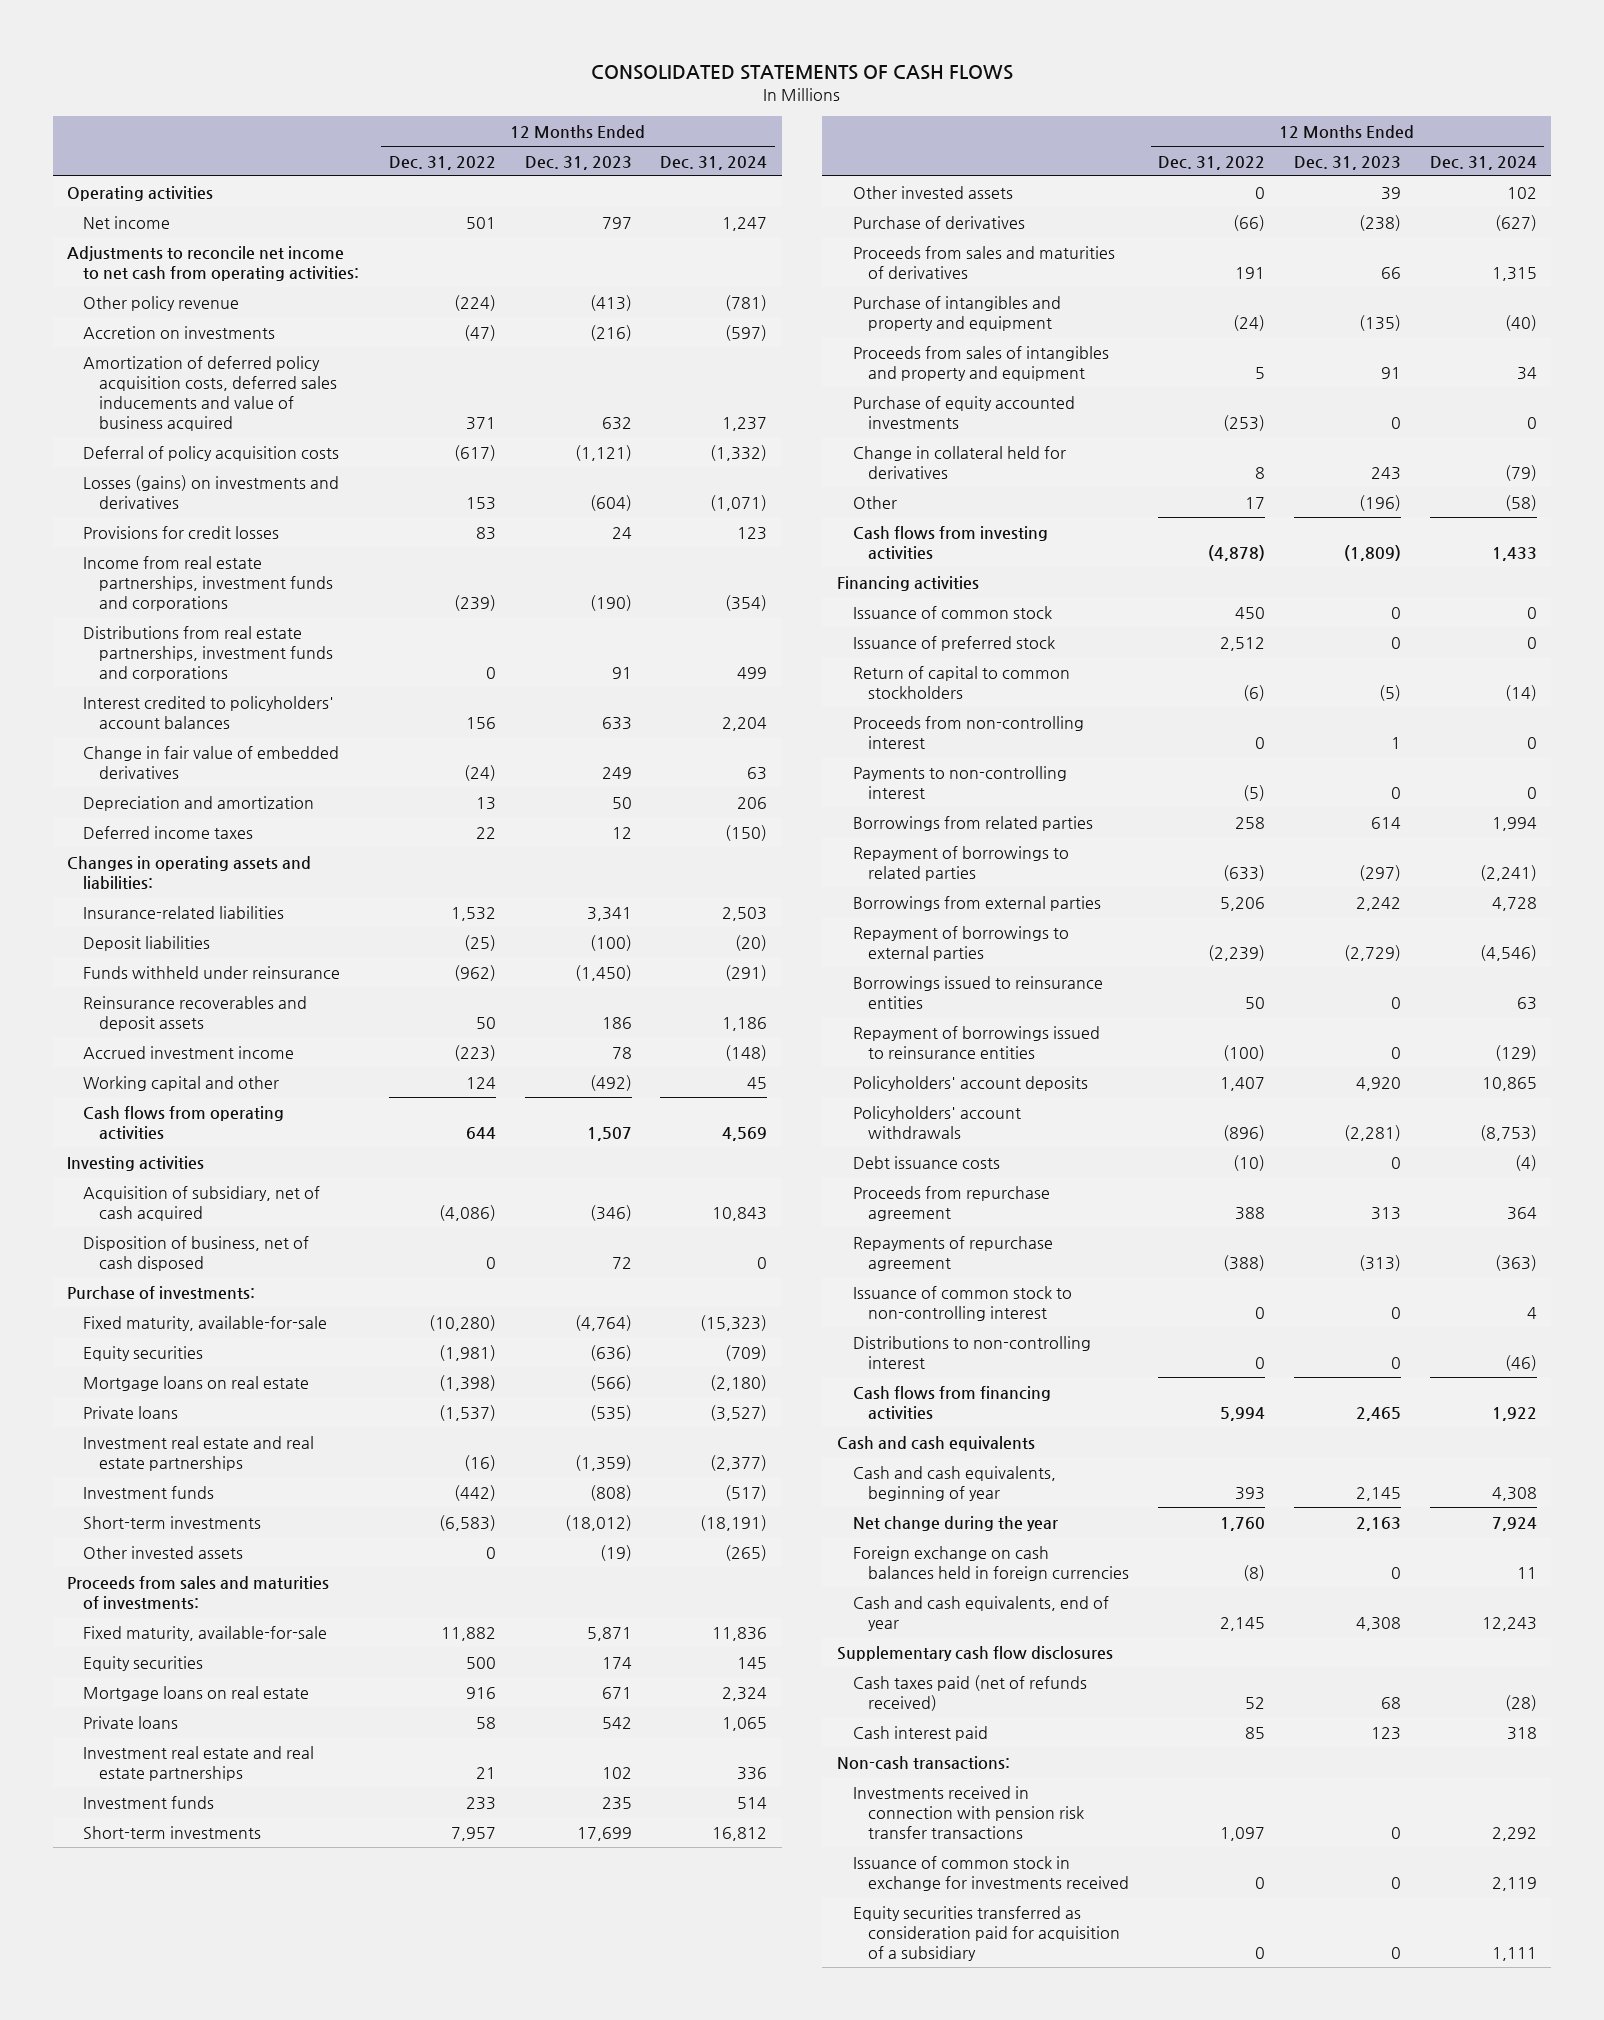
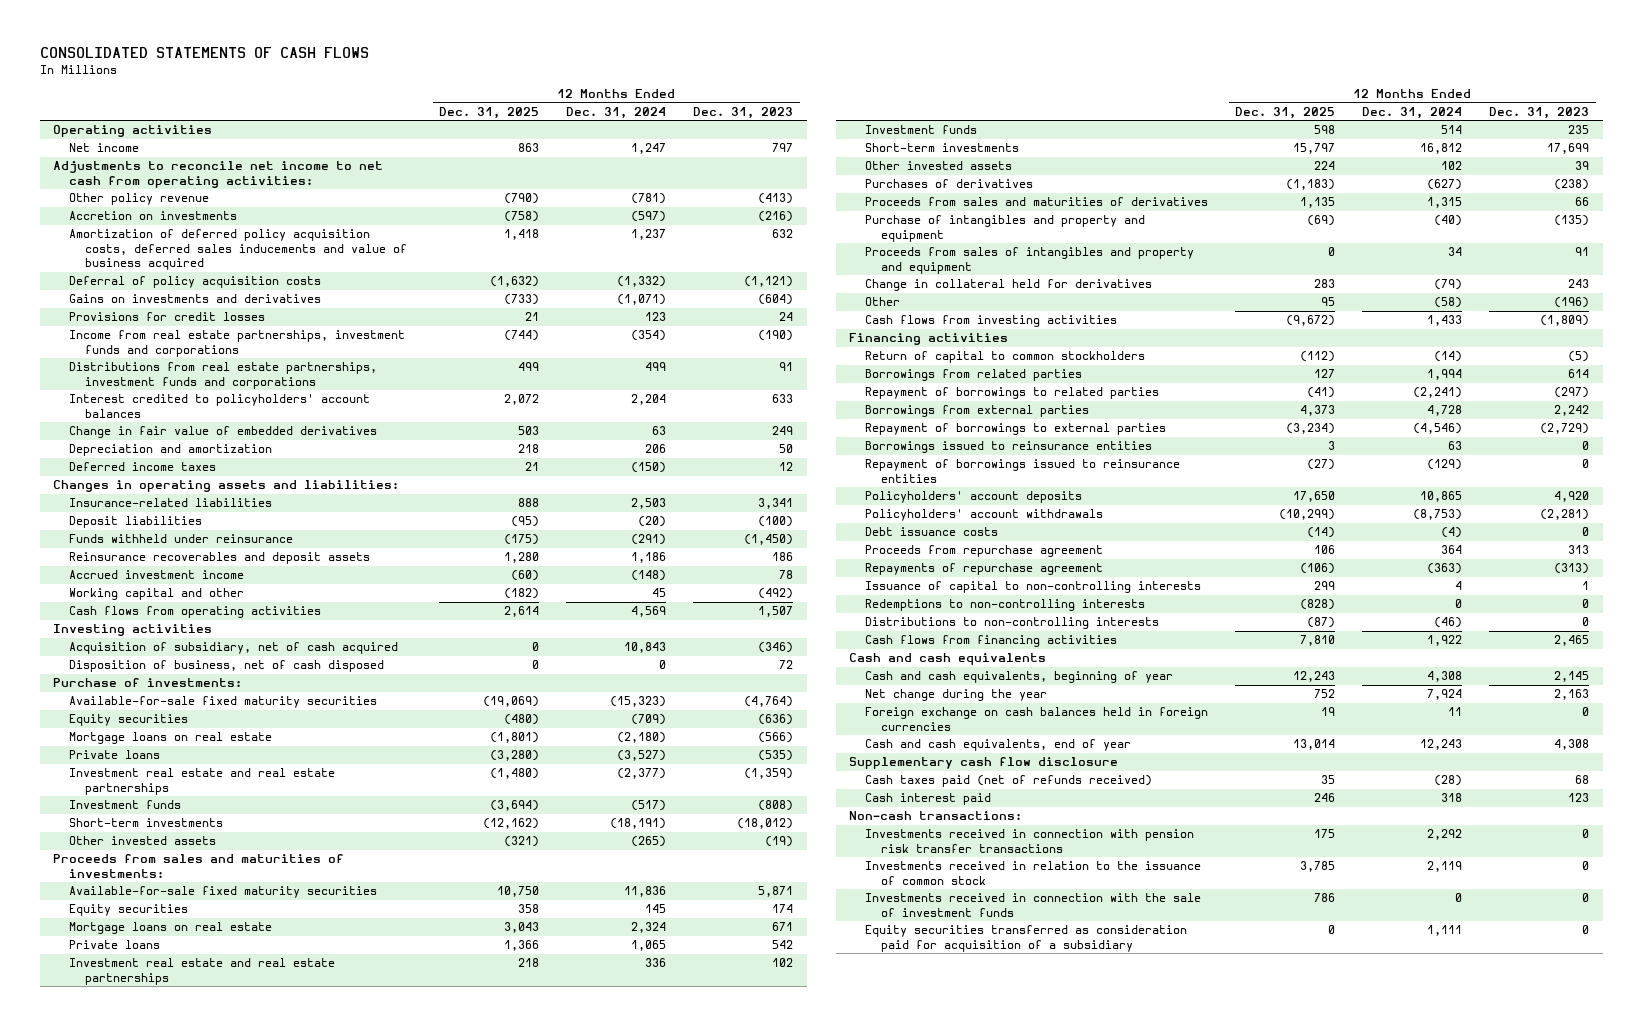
- | 12 Months Ended Dec. 31, 2022 | 12 Months Ended Dec. 31, 2023 | 12 Months Ended Dec. 31, 2024
+ | 12 Months Ended Dec. 31, 2025 | 12 Months Ended Dec. 31, 2024 | 12 Months Ended Dec. 31, 2023
- Losses (gains) on investments and derivatives | 153 | (604) | (1,071)
+ Gains on investments and derivatives | (733) | (1,071) | (604)
- Fixed maturity, available-for-sale | (10,280) | (4,764) | (15,323)
+ Available-for-sale fixed maturity securities | (19,069) | (15,323) | (4,764)
- Fixed maturity, available-for-sale | 11,882 | 5,871 | 11,836
+ Available-for-sale fixed maturity securities | 10,750 | 11,836 | 5,871
- Purchase of derivatives | (66) | (238) | (627)
+ Purchases of derivatives | (1,183) | (627) | (238)
- Purchase of equity accounted investments | (253) | 0 | 0
- Issuance of common stock | 450 | 0 | 0
- Issuance of preferred stock | 2,512 | 0 | 0
- Proceeds from non-controlling interest | 0 | 1 | 0
- Payments to non-controlling interest | (5) | 0 | 0
- Issuance of common stock to non-controlling interest | 0 | 0 | 4
- Distributions to non-controlling interest | 0 | 0 | (46)
+ Issuance of capital to non-controlling interests | 299 | 4 | 1
+ Redemptions to non-controlling interests | (828) | 0 | 0
+ Distributions to non-controlling interests | (87) | (46) | 0
- Supplementary cash flow disclosures
+ Supplementary cash flow disclosure
- Issuance of common stock in exchange for investments received | 0 | 0 | 2,119
+ Investments received in relation to the issuance of common stock | 3,785 | 2,119 | 0
+ Investments received in connection with the sale of investment funds | 786 | 0 | 0

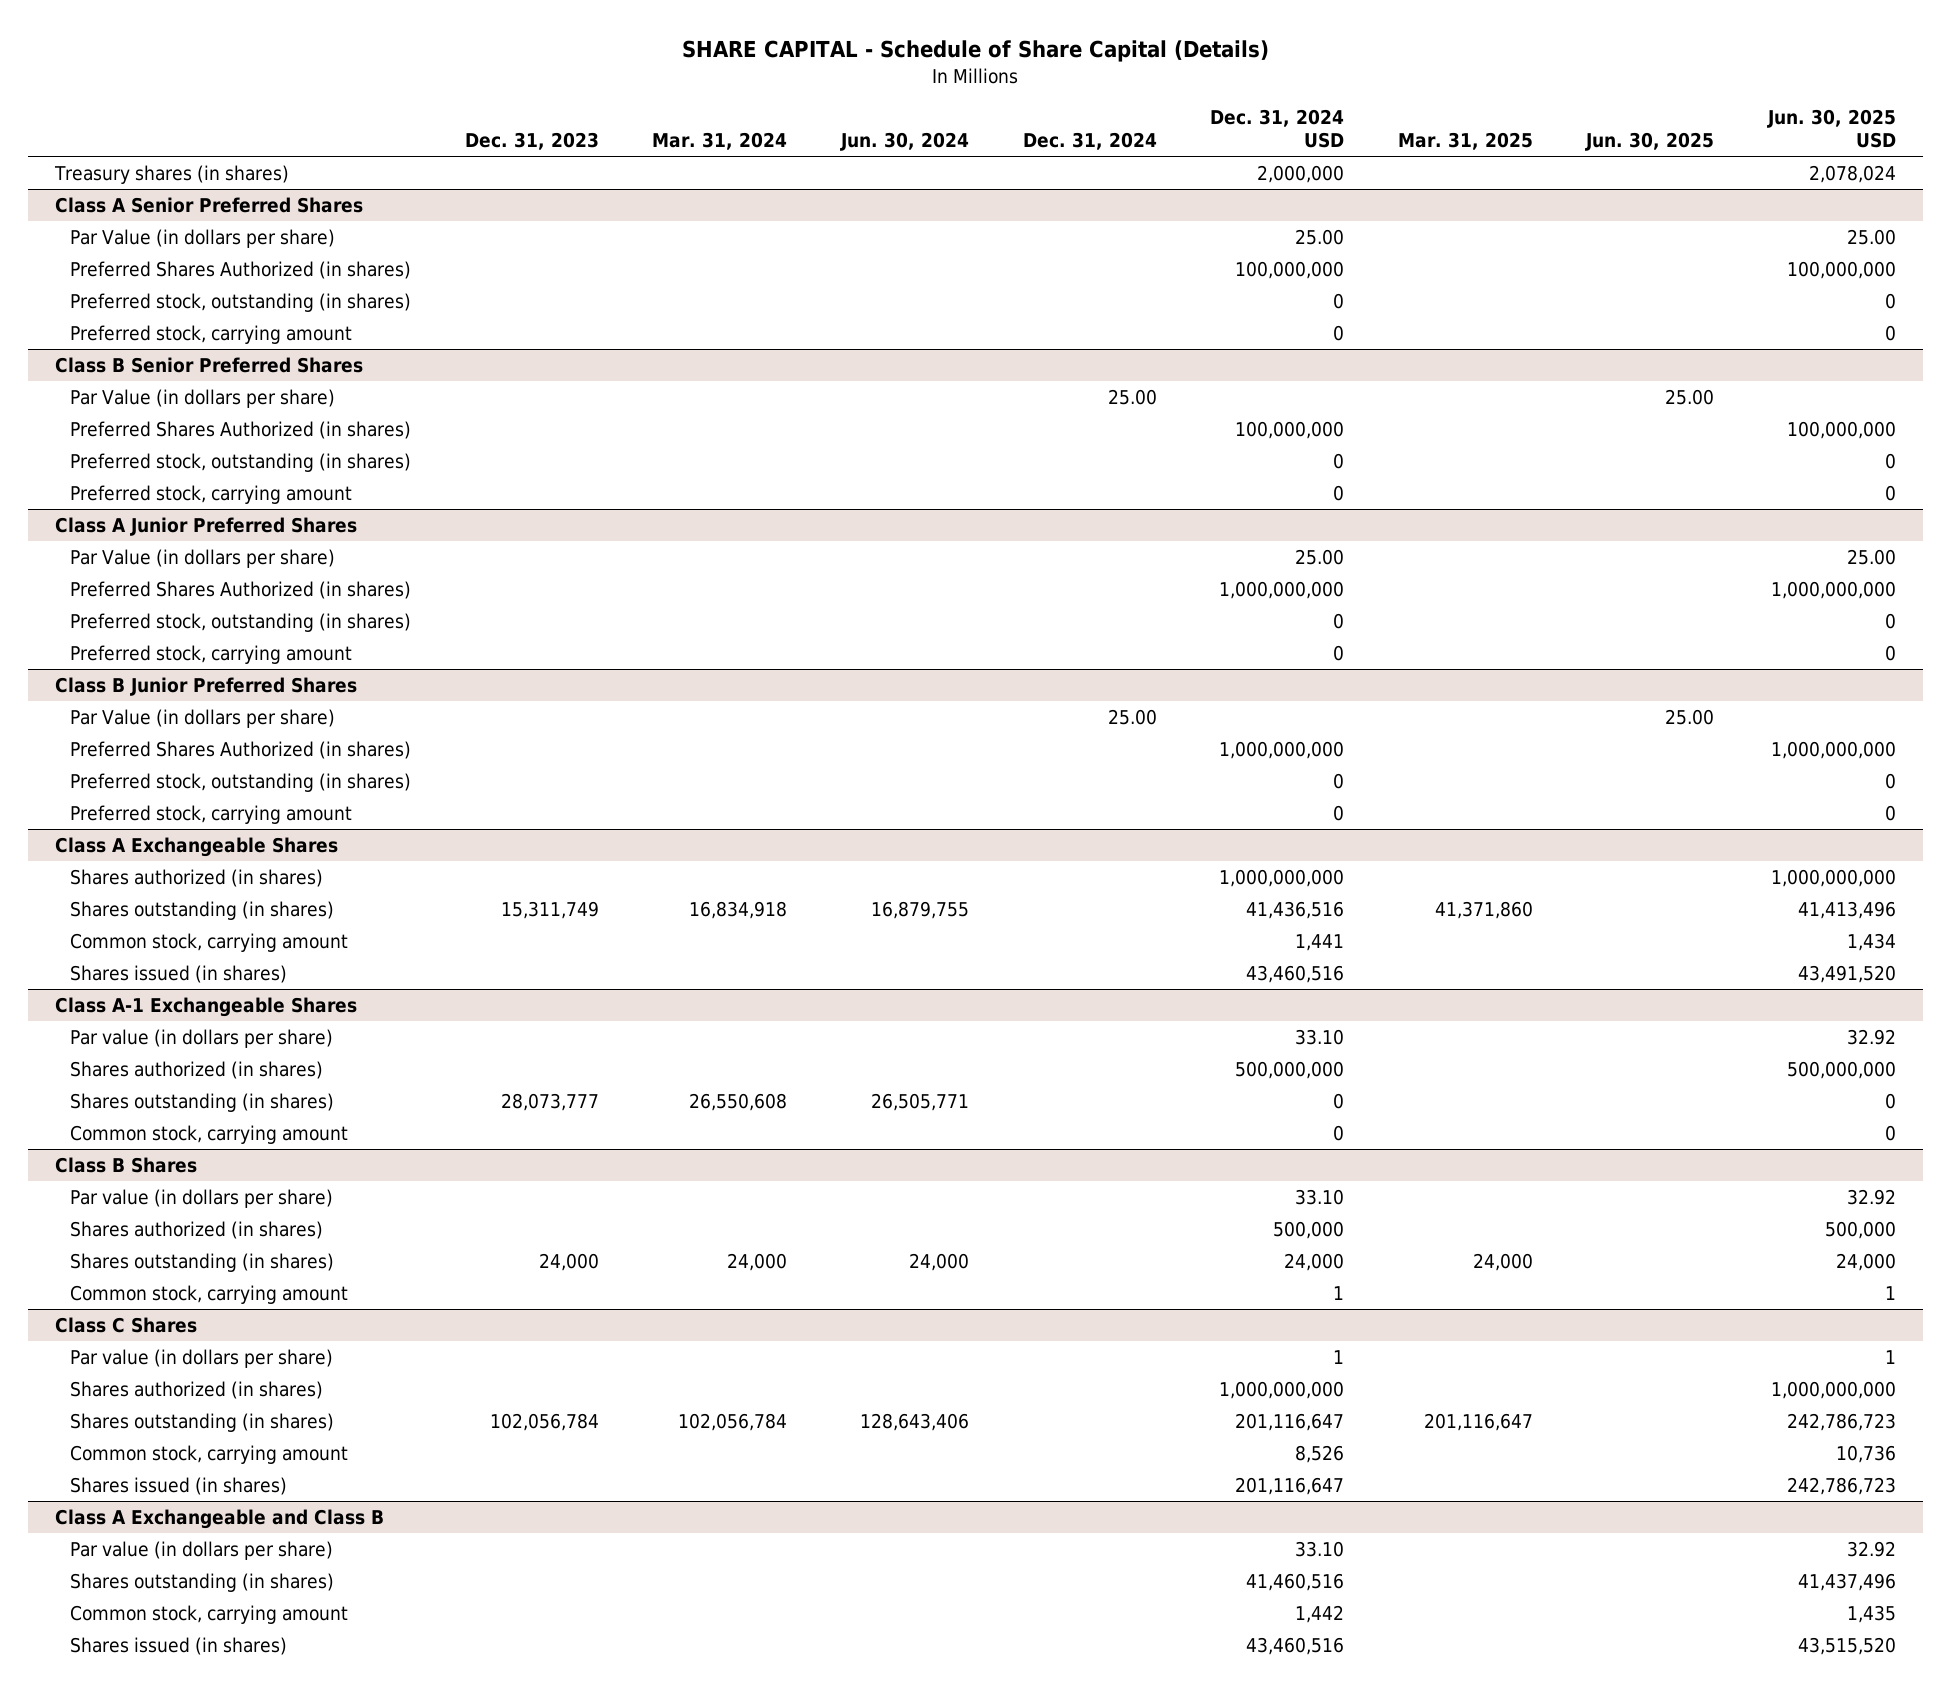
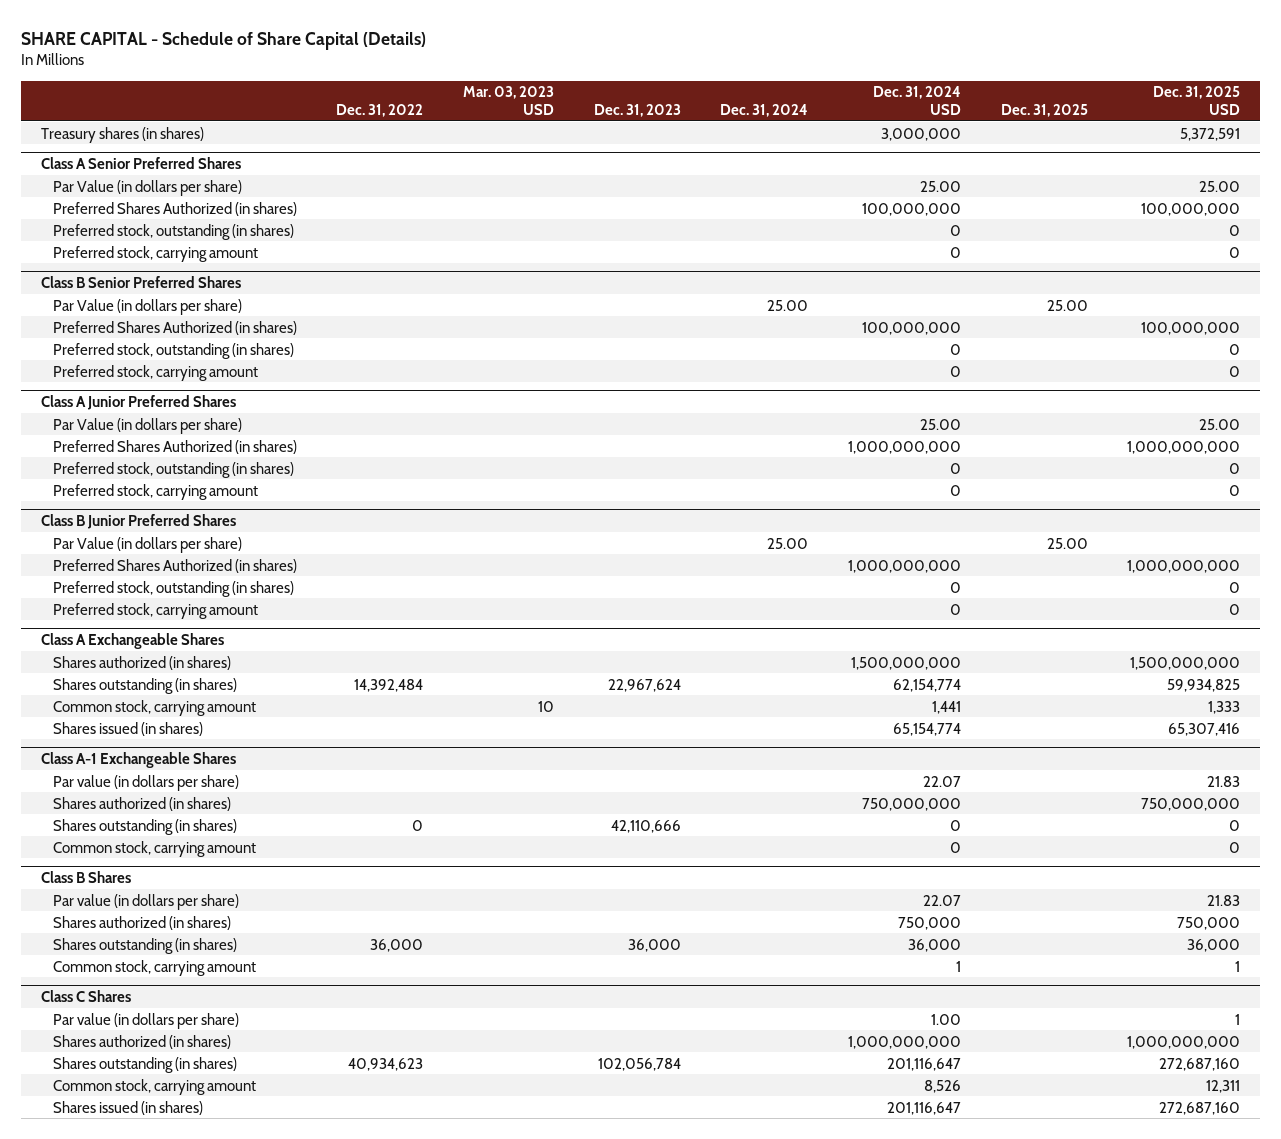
- | Dec. 31, 2023 | Mar. 31, 2024 | Jun. 30, 2024 | Dec. 31, 2024 | Dec. 31, 2024 USD | Mar. 31, 2025 | Jun. 30, 2025 | Jun. 30, 2025 USD
+ | Dec. 31, 2022 | Mar. 03, 2023 USD | Dec. 31, 2023 | Dec. 31, 2024 | Dec. 31, 2024 USD | Dec. 31, 2025 | Dec. 31, 2025 USD
- Treasury shares (in shares) | | | | | 2,000,000 | | | 2,078,024
+ Treasury shares (in shares) | | | | | 3,000,000 | | 5,372,591
@ Class A Exchangeable Shares
- Shares authorized (in shares) | | | | | 1,000,000,000 | | | 1,000,000,000
- Shares outstanding (in shares) | 15,311,749 | 16,834,918 | 16,879,755 | | 41,436,516 | 41,371,860 | | 41,413,496
+ Shares authorized (in shares) | | | | | 1,500,000,000 | | 1,500,000,000
+ Shares outstanding (in shares) | 14,392,484 | | 22,967,624 | | 62,154,774 | | 59,934,825
- Shares issued (in shares) | | | | | 43,460,516 | | | 43,491,520
+ Shares issued (in shares) | | | | | 65,154,774 | | 65,307,416
@ Class A-1 Exchangeable Shares
- Par value (in dollars per share) | | | | | 33.10 | | | 32.92
- Shares authorized (in shares) | | | | | 500,000,000 | | | 500,000,000
- Shares outstanding (in shares) | 28,073,777 | 26,550,608 | 26,505,771 | | 0 | | | 0
+ Par value (in dollars per share) | | | | | 22.07 | | 21.83
+ Shares authorized (in shares) | | | | | 750,000,000 | | 750,000,000
+ Shares outstanding (in shares) | 0 | | 42,110,666 | | 0 | | 0
@ Class B Shares
- Par value (in dollars per share) | | | | | 33.10 | | | 32.92
- Shares authorized (in shares) | | | | | 500,000 | | | 500,000
- Shares outstanding (in shares) | 24,000 | 24,000 | 24,000 | | 24,000 | 24,000 | | 24,000
+ Par value (in dollars per share) | | | | | 22.07 | | 21.83
+ Shares authorized (in shares) | | | | | 750,000 | | 750,000
+ Shares outstanding (in shares) | 36,000 | | 36,000 | | 36,000 | | 36,000
@ Class C Shares
- Par value (in dollars per share) | | | | | 1 | | | 1
+ Par value (in dollars per share) | | | | | 1.00 | | 1
- Class A Exchangeable and Class B
- Par value (in dollars per share) | | | | | 33.10 | | | 32.92
- Shares outstanding (in shares) | | | | | 41,460,516 | | | 41,437,496
- Common stock, carrying amount | | | | | 1,442 | | | 1,435
- Shares issued (in shares) | | | | | 43,460,516 | | | 43,515,520

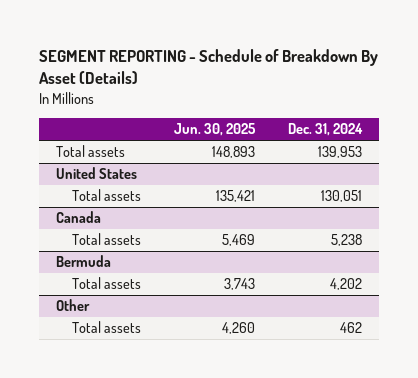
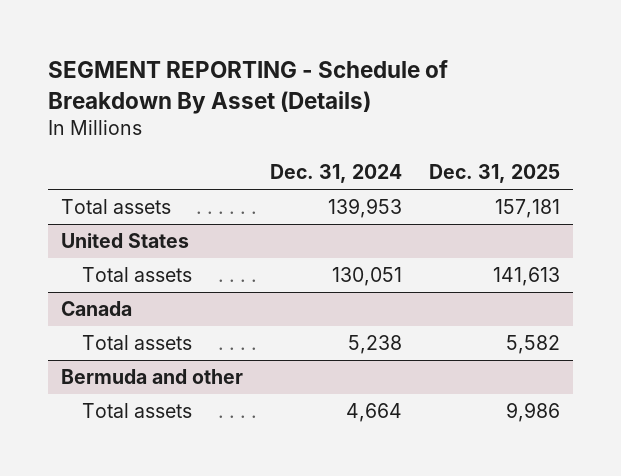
- | Jun. 30, 2025 | Dec. 31, 2024
+ | Dec. 31, 2024 | Dec. 31, 2025
- Bermuda
- Total assets | 3,743 | 4,202
- Other
- Total assets | 4,260 | 462
+ Bermuda and other
+ Total assets | 4,664 | 9,986

